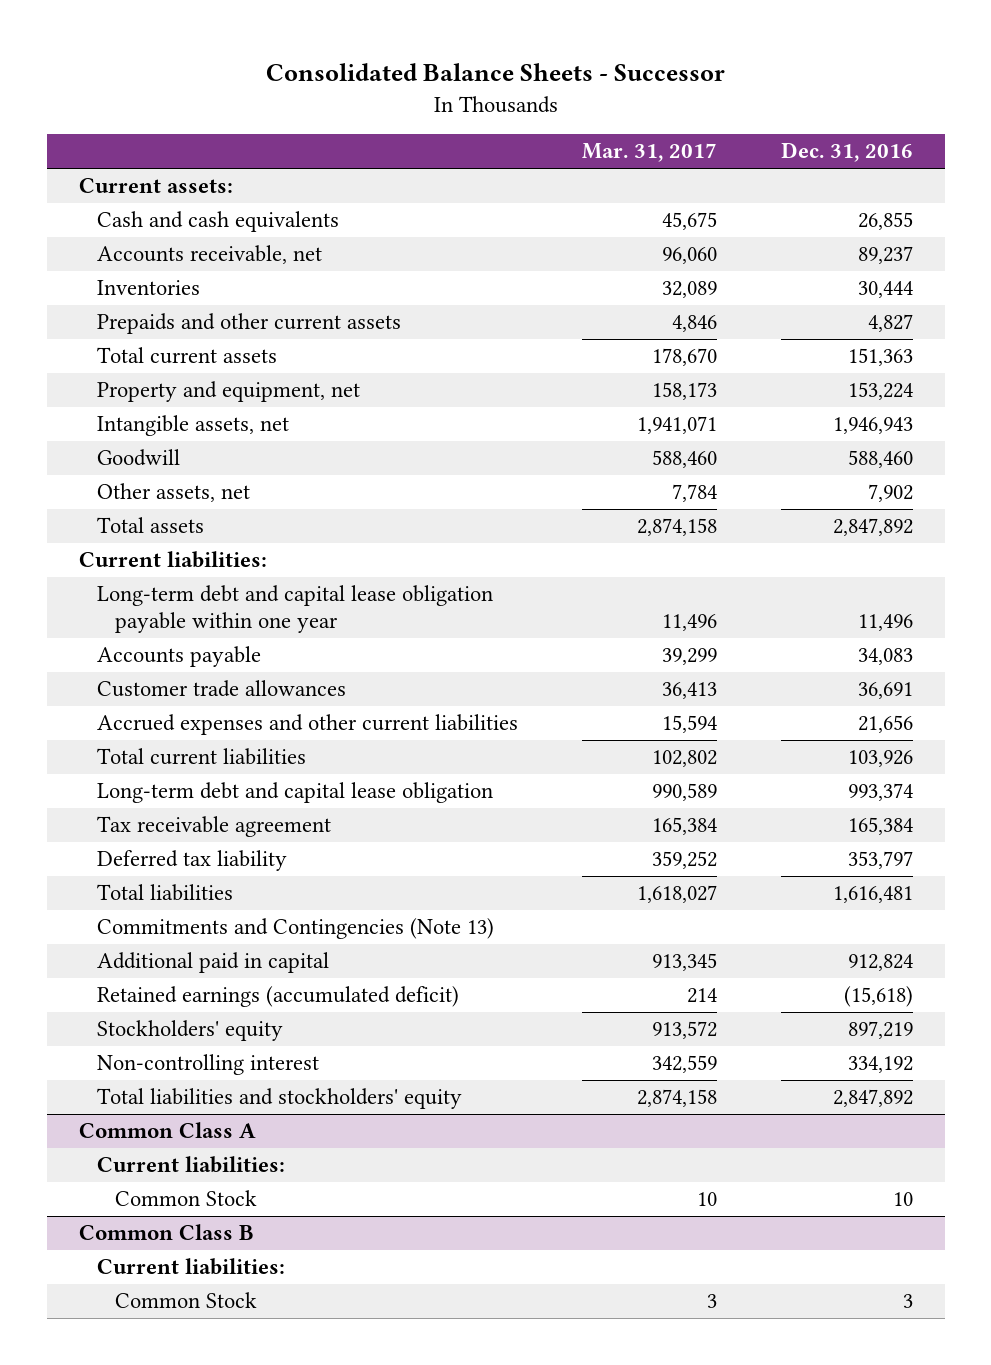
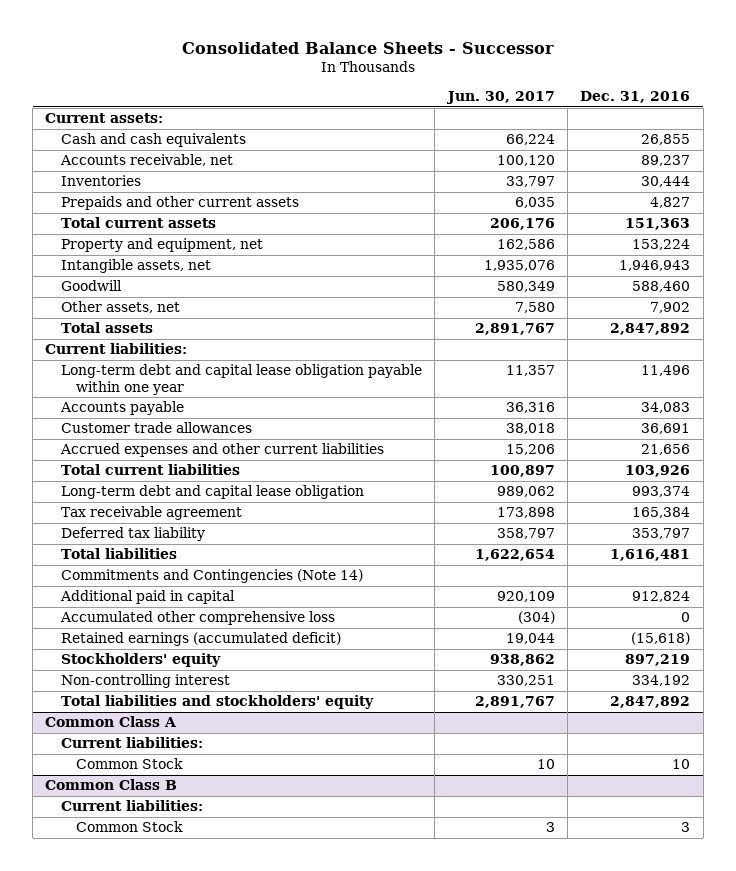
- | Mar. 31, 2017 | Dec. 31, 2016
+ | Jun. 30, 2017 | Dec. 31, 2016
- Commitments and Contingencies (Note 13)
+ Commitments and Contingencies (Note 14)
+ Accumulated other comprehensive loss | (304) | 0

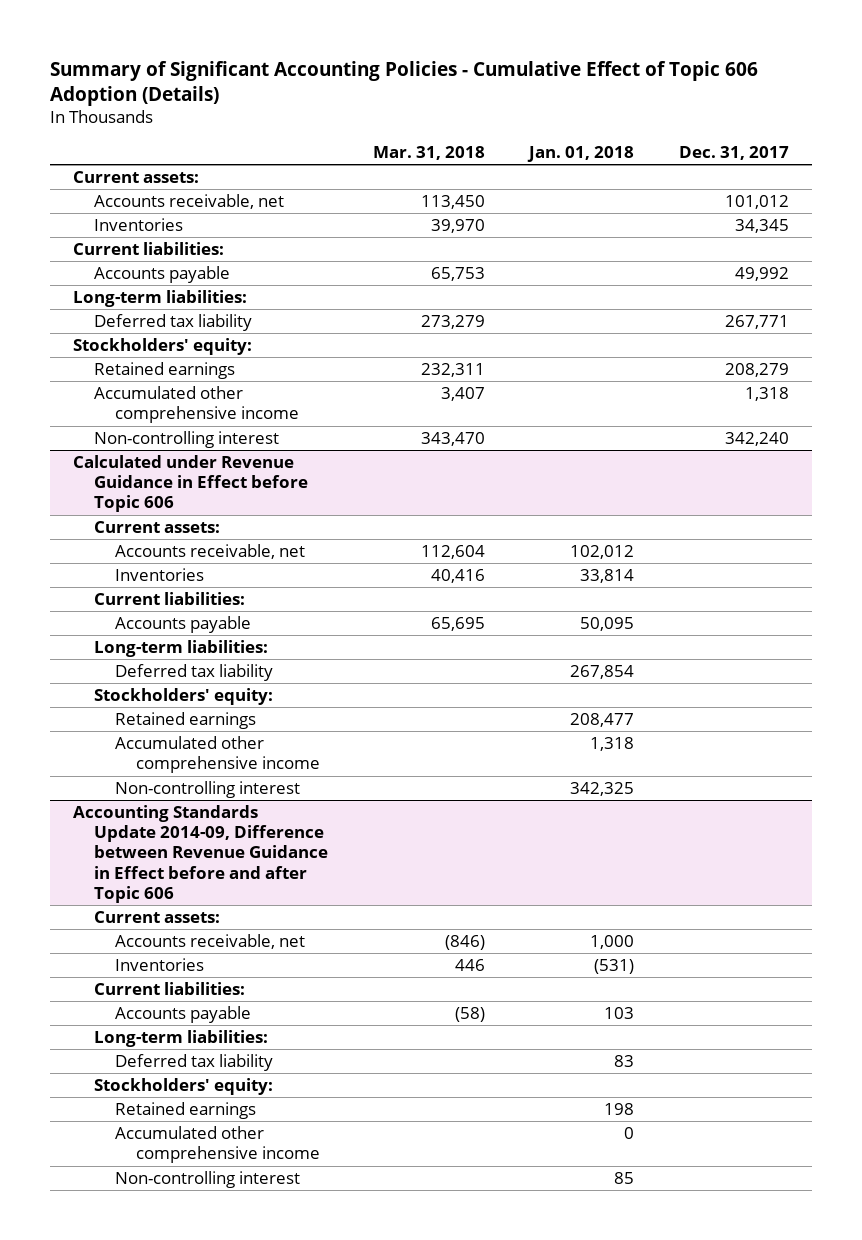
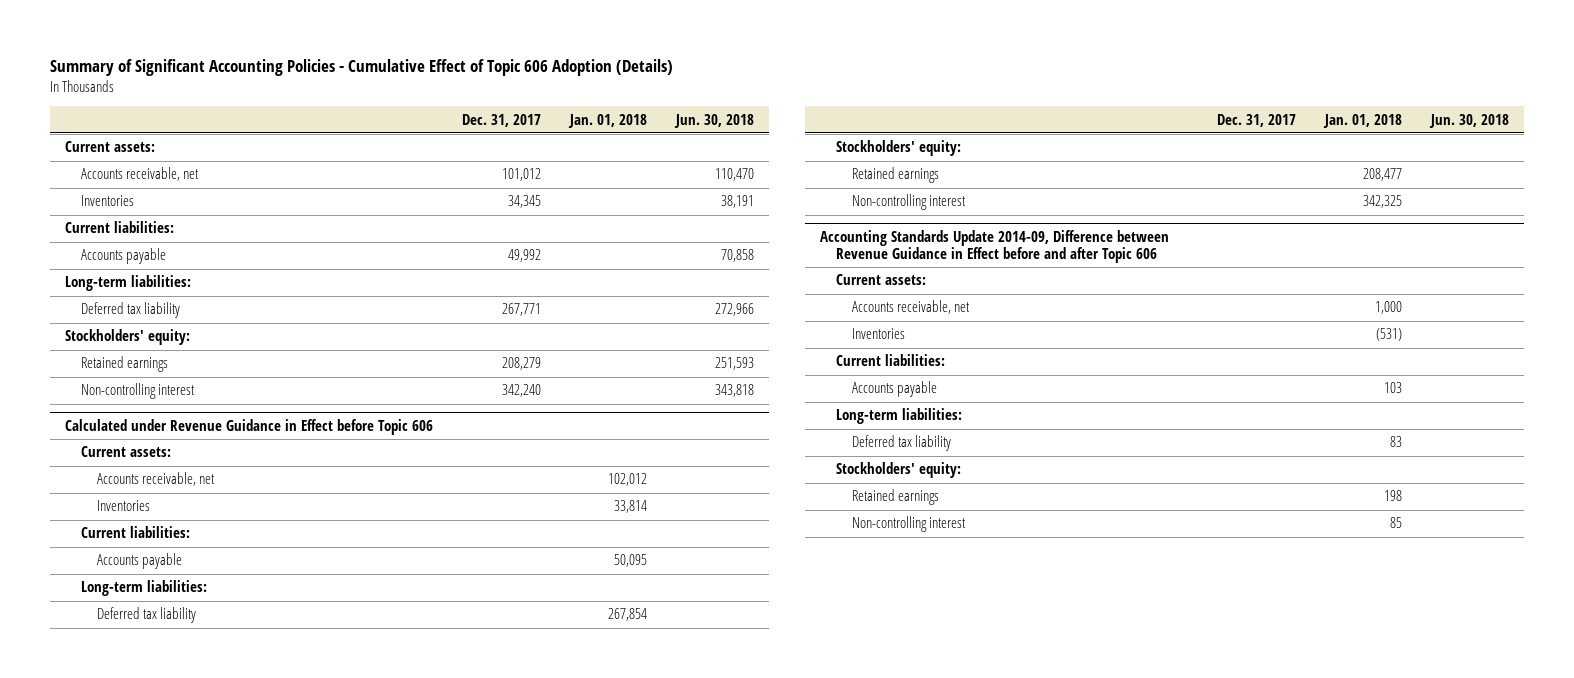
- | Mar. 31, 2018 | Jan. 01, 2018 | Dec. 31, 2017
+ | Dec. 31, 2017 | Jan. 01, 2018 | Jun. 30, 2018
- Accumulated other comprehensive income | 3,407 | | 1,318
@ Calculated under Revenue Guidance in Effect before Topic 606
- Accumulated other comprehensive income | | 1,318 |
@ Accounting Standards Update 2014-09, Difference between Revenue Guidance in Effect before and after Topic 606
- Accumulated other comprehensive income | | 0 |

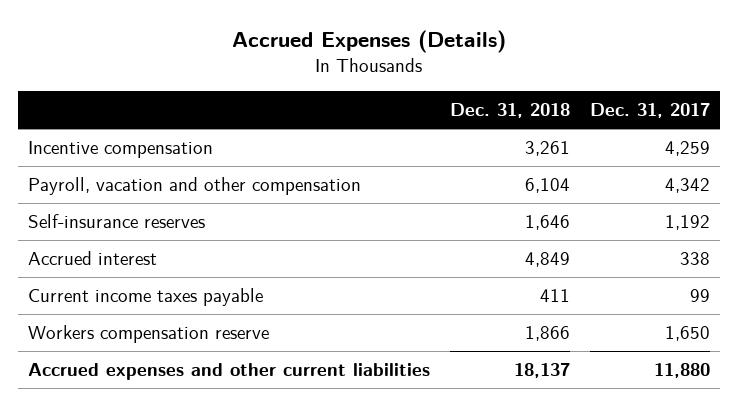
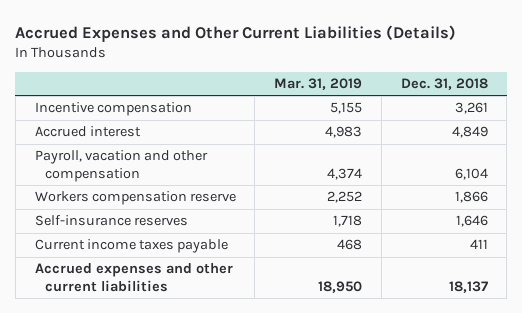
- Accrued Expenses (Details)
+ Accrued Expenses and Other Current Liabilities (Details)
- | Dec. 31, 2018 | Dec. 31, 2017
+ | Mar. 31, 2019 | Dec. 31, 2018
moved up: Accrued interest | 4,983 | 4,849
moved up: Workers compensation reserve | 2,252 | 1,866

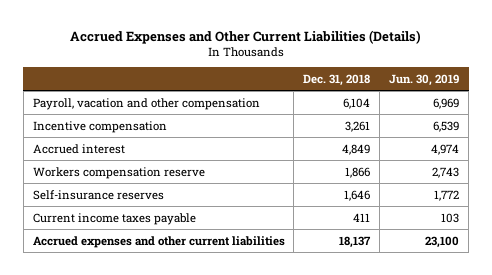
- | Mar. 31, 2019 | Dec. 31, 2018
+ | Dec. 31, 2018 | Jun. 30, 2019
moved up: Payroll, vacation and other compensation | 6,104 | 6,969

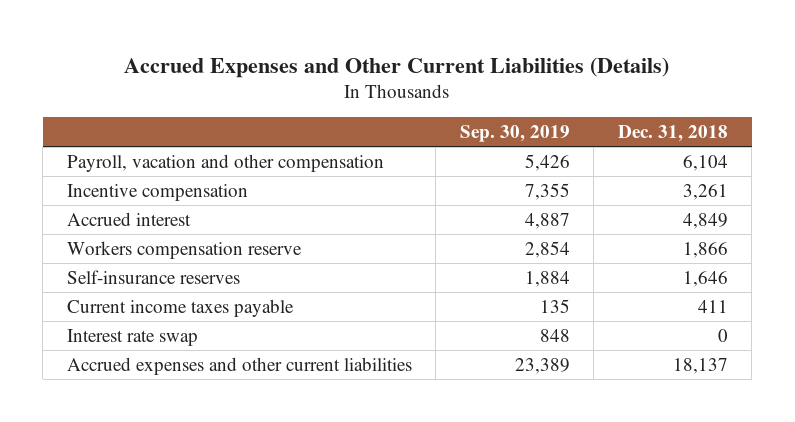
- | Dec. 31, 2018 | Jun. 30, 2019
+ | Sep. 30, 2019 | Dec. 31, 2018
+ Interest rate swap | 848 | 0

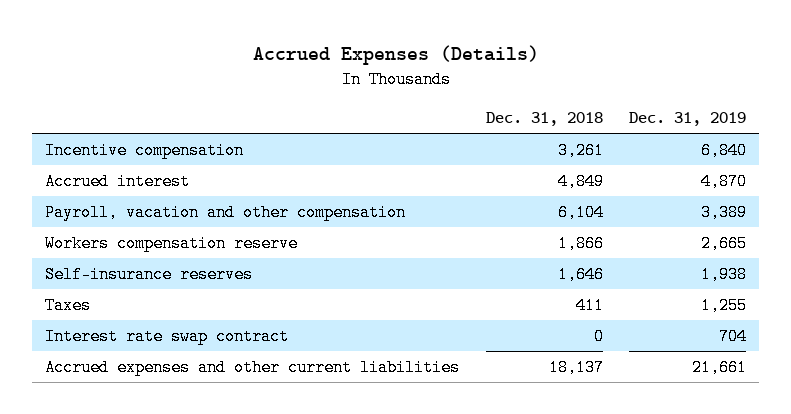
- Accrued Expenses and Other Current Liabilities (Details)
+ Accrued Expenses (Details)
- | Sep. 30, 2019 | Dec. 31, 2018
+ | Dec. 31, 2018 | Dec. 31, 2019
moved down: Payroll, vacation and other compensation | 6,104 | 3,389
- Current income taxes payable | 135 | 411
- Interest rate swap | 848 | 0
+ Taxes | 411 | 1,255
+ Interest rate swap contract | 0 | 704

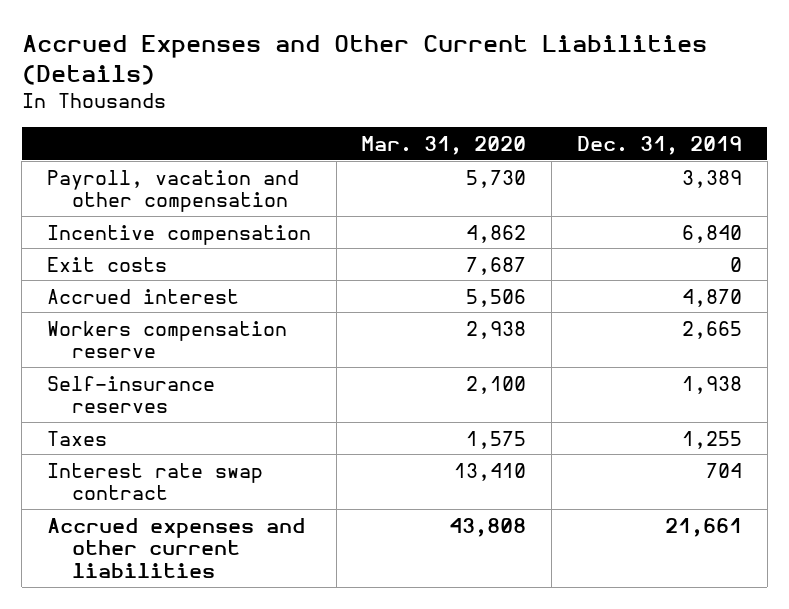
- Accrued Expenses (Details)
+ Accrued Expenses and Other Current Liabilities (Details)
- | Dec. 31, 2018 | Dec. 31, 2019
+ | Mar. 31, 2020 | Dec. 31, 2019
moved up: Payroll, vacation and other compensation | 5,730 | 3,389
+ Exit costs | 7,687 | 0

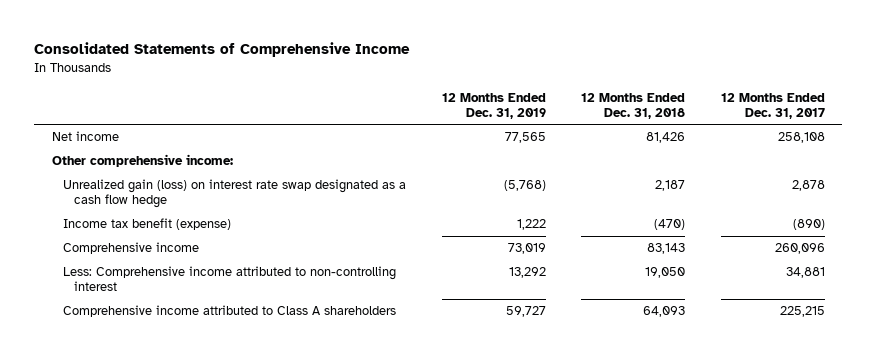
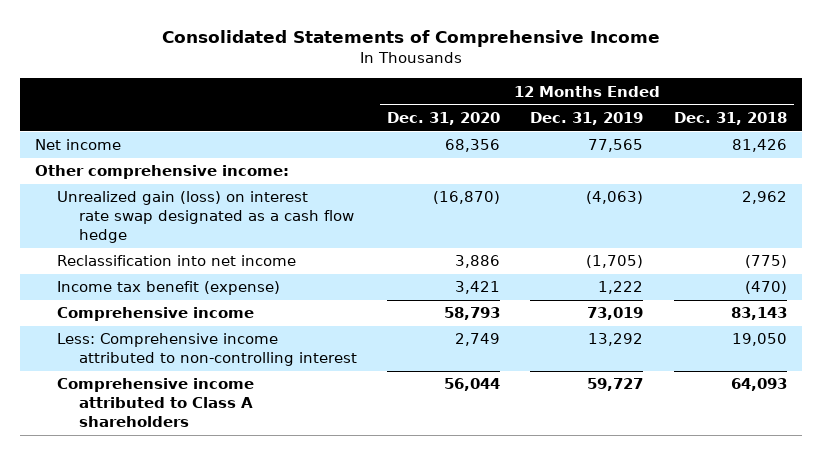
- | 12 Months Ended Dec. 31, 2019 | 12 Months Ended Dec. 31, 2018 | 12 Months Ended Dec. 31, 2017
+ | 12 Months Ended Dec. 31, 2020 | 12 Months Ended Dec. 31, 2019 | 12 Months Ended Dec. 31, 2018
- Unrealized gain (loss) on interest rate swap designated as a cash flow hedge | (5,768) | 2,187 | 2,878
+ Unrealized gain (loss) on interest rate swap designated as a cash flow hedge | (16,870) | (4,063) | 2,962
+ Reclassification into net income | 3,886 | (1,705) | (775)

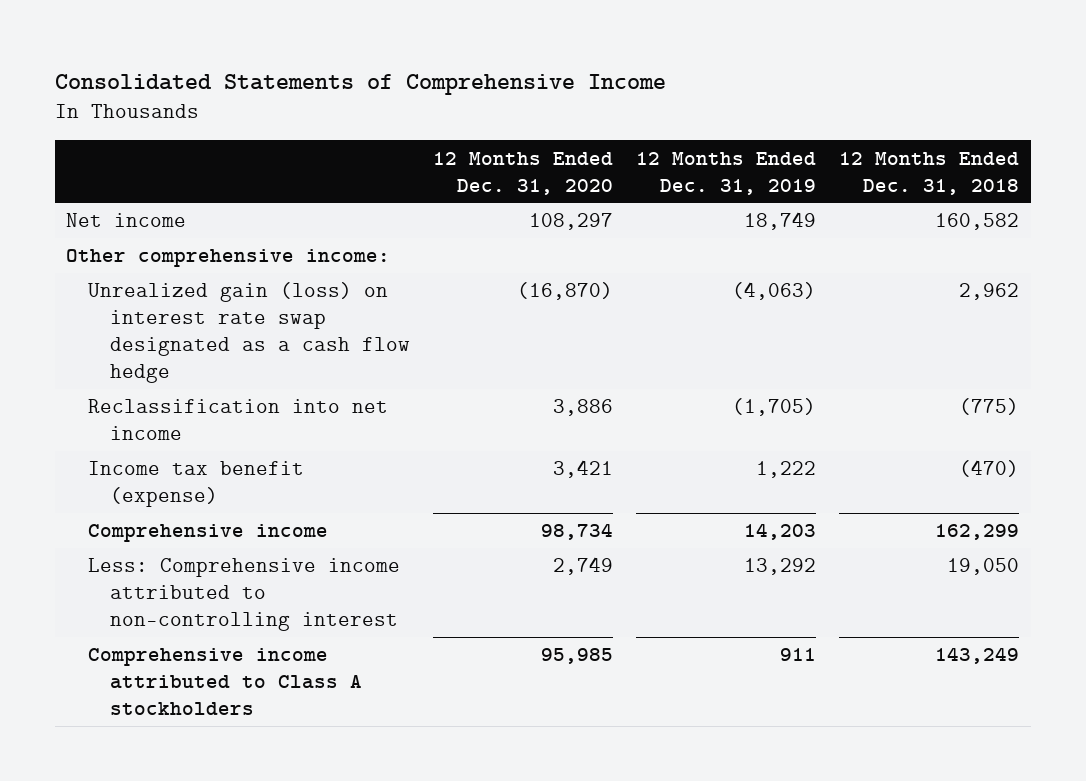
- Net income | 68,356 | 77,565 | 81,426
+ Net income | 108,297 | 18,749 | 160,582
- Comprehensive income | 58,793 | 73,019 | 83,143
+ Comprehensive income | 98,734 | 14,203 | 162,299
- Comprehensive income attributed to Class A shareholders | 56,044 | 59,727 | 64,093
+ Comprehensive income attributed to Class A stockholders | 95,985 | 911 | 143,249

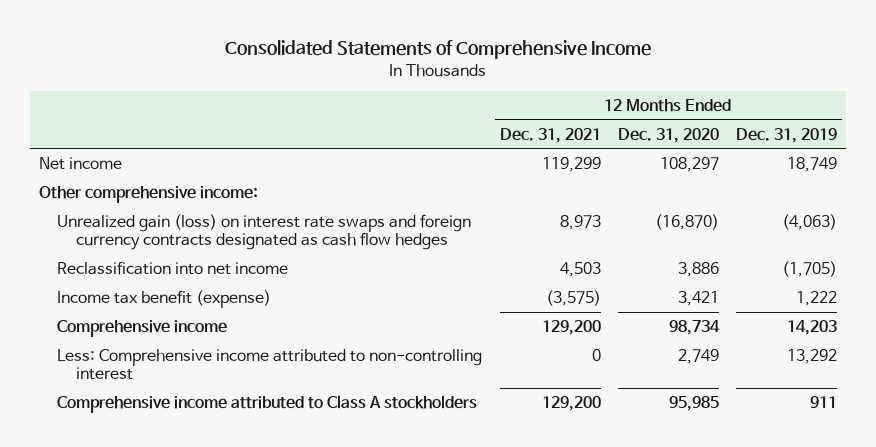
- | 12 Months Ended Dec. 31, 2020 | 12 Months Ended Dec. 31, 2019 | 12 Months Ended Dec. 31, 2018
+ | 12 Months Ended Dec. 31, 2021 | 12 Months Ended Dec. 31, 2020 | 12 Months Ended Dec. 31, 2019
- Unrealized gain (loss) on interest rate swap designated as a cash flow hedge | (16,870) | (4,063) | 2,962
+ Unrealized gain (loss) on interest rate swaps and foreign currency contracts designated as cash flow hedges | 8,973 | (16,870) | (4,063)

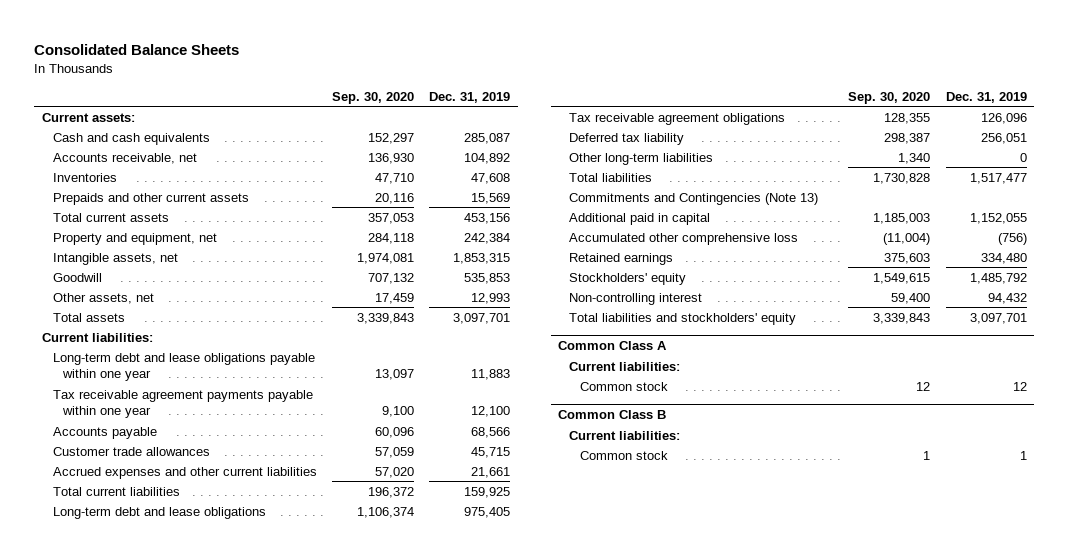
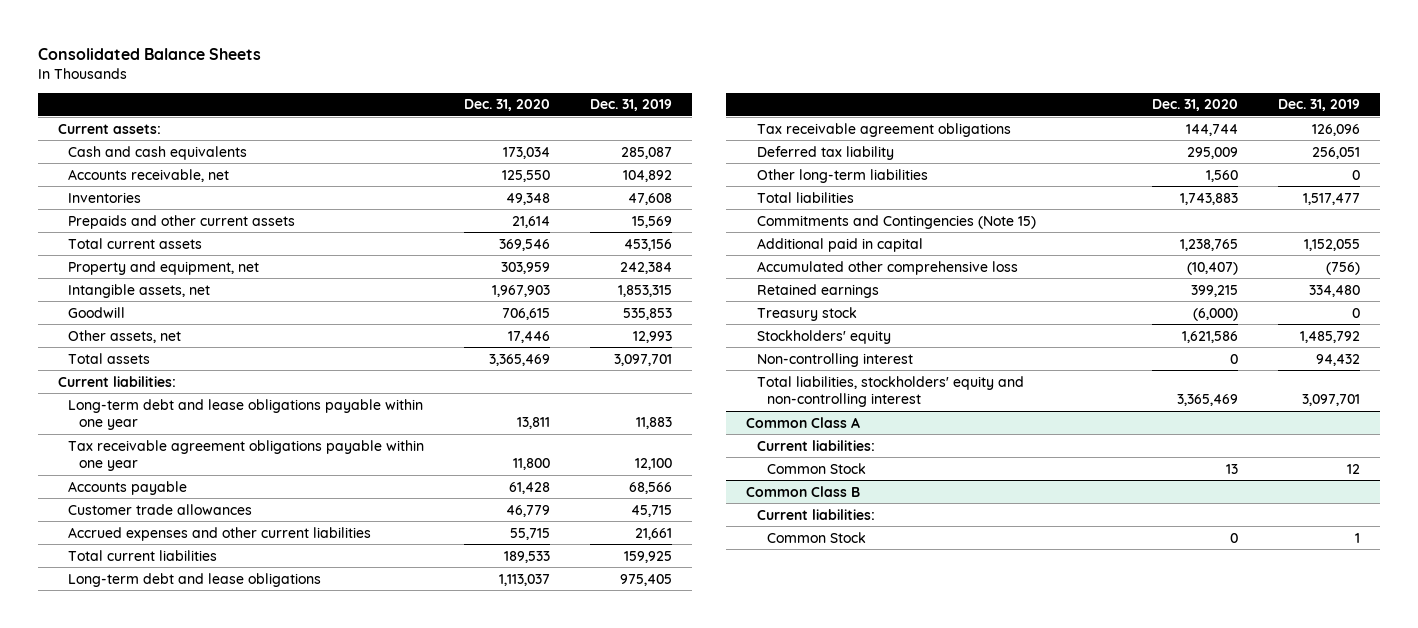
- | Sep. 30, 2020 | Dec. 31, 2019
+ | Dec. 31, 2020 | Dec. 31, 2019
- Tax receivable agreement payments payable within one year | 9,100 | 12,100
+ Tax receivable agreement obligations payable within one year | 11,800 | 12,100
- Commitments and Contingencies (Note 13)
+ Commitments and Contingencies (Note 15)
+ Treasury stock | (6,000) | 0
- Total liabilities and stockholders' equity | 3,339,843 | 3,097,701
+ Total liabilities, stockholders' equity and non-controlling interest | 3,365,469 | 3,097,701
@ Common Class A
- Common stock | 12 | 12
+ Common Stock | 13 | 12
@ Common Class B
- Common stock | 1 | 1
+ Common Stock | 0 | 1

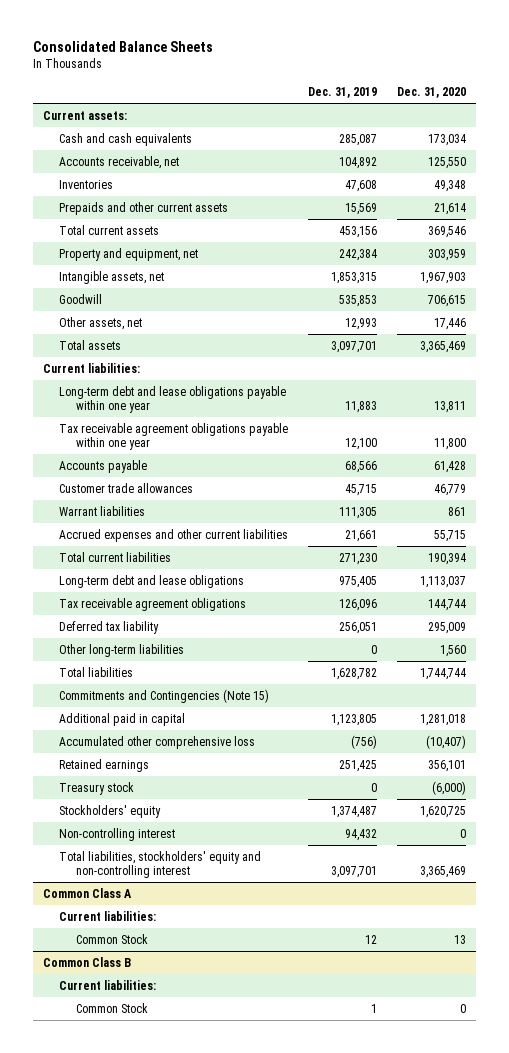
- | Dec. 31, 2020 | Dec. 31, 2019
+ | Dec. 31, 2019 | Dec. 31, 2020
+ Warrant liabilities | 111,305 | 861
- Total current liabilities | 189,533 | 159,925
+ Total current liabilities | 271,230 | 190,394
- Total liabilities | 1,743,883 | 1,517,477
+ Total liabilities | 1,628,782 | 1,744,744
- Additional paid in capital | 1,238,765 | 1,152,055
+ Additional paid in capital | 1,123,805 | 1,281,018
- Retained earnings | 399,215 | 334,480
+ Retained earnings | 251,425 | 356,101
- Stockholders' equity | 1,621,586 | 1,485,792
+ Stockholders' equity | 1,374,487 | 1,620,725

